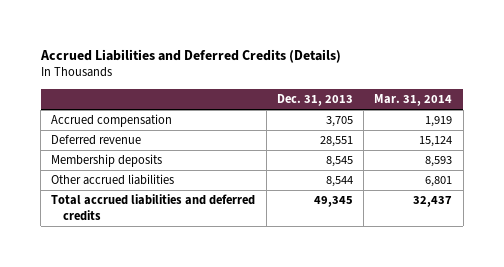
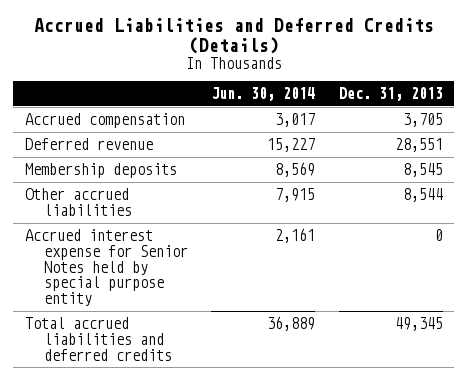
- | Dec. 31, 2013 | Mar. 31, 2014
+ | Jun. 30, 2014 | Dec. 31, 2013
+ Accrued interest expense for Senior Notes held by special purpose entity | 2,161 | 0

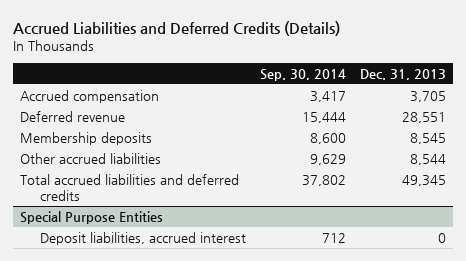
- | Jun. 30, 2014 | Dec. 31, 2013
+ | Sep. 30, 2014 | Dec. 31, 2013
- Accrued interest expense for Senior Notes held by special purpose entity | 2,161 | 0
+ Special Purpose Entities
+ Deposit liabilities, accrued interest | 712 | 0

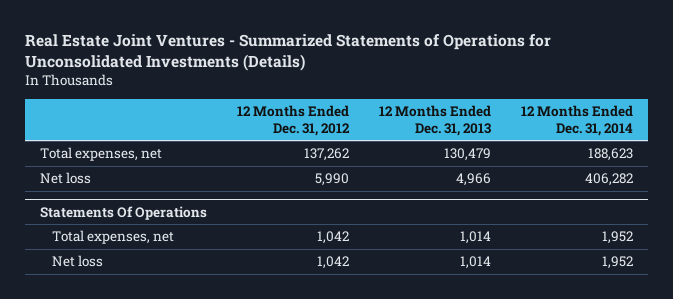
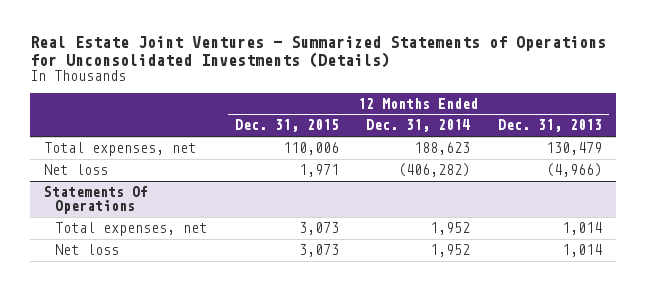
- | 12 Months Ended Dec. 31, 2012 | 12 Months Ended Dec. 31, 2013 | 12 Months Ended Dec. 31, 2014
+ | 12 Months Ended Dec. 31, 2015 | 12 Months Ended Dec. 31, 2014 | 12 Months Ended Dec. 31, 2013
- Net loss | 5,990 | 4,966 | 406,282
+ Net loss | 1,971 | (406,282) | (4,966)

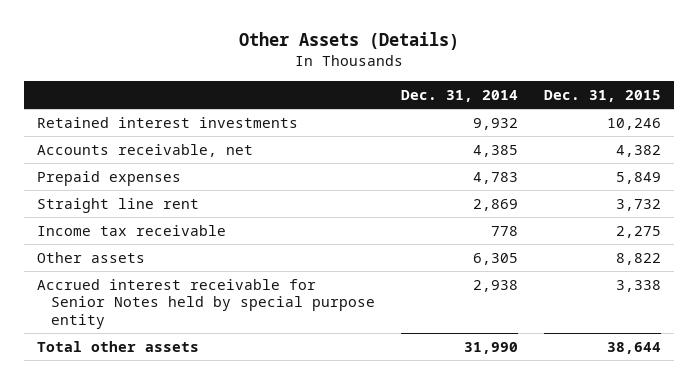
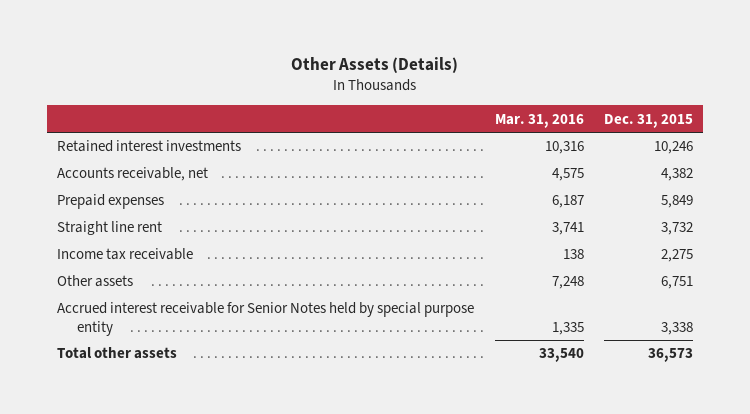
- | Dec. 31, 2014 | Dec. 31, 2015
+ | Mar. 31, 2016 | Dec. 31, 2015
- Other assets | 6,305 | 8,822
+ Other assets | 7,248 | 6,751
- Total other assets | 31,990 | 38,644
+ Total other assets | 33,540 | 36,573

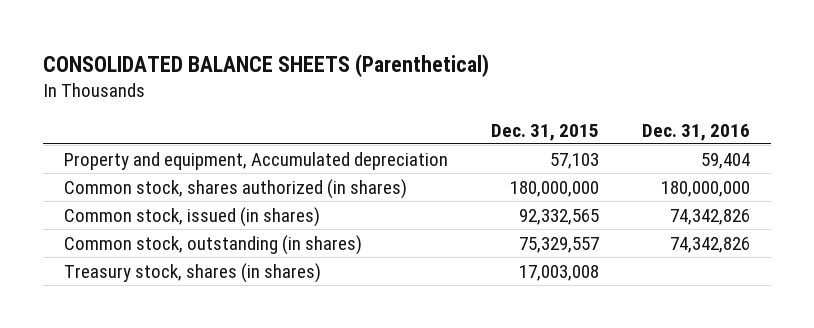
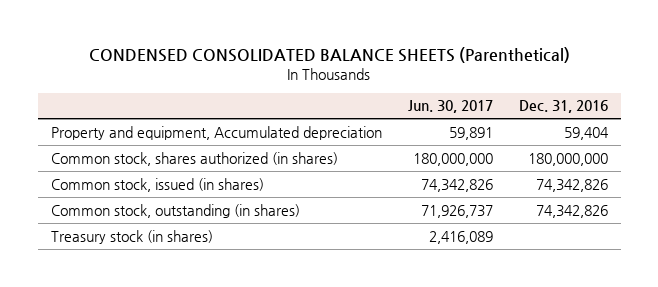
- CONSOLIDATED BALANCE SHEETS (Parenthetical)
+ CONDENSED CONSOLIDATED BALANCE SHEETS (Parenthetical)
- | Dec. 31, 2015 | Dec. 31, 2016
+ | Jun. 30, 2017 | Dec. 31, 2016
- Treasury stock, shares (in shares) | 17,003,008 |
+ Treasury stock (in shares) | 2,416,089 |

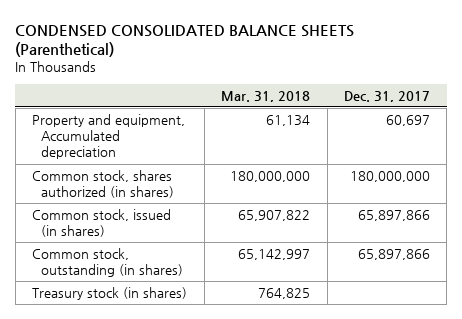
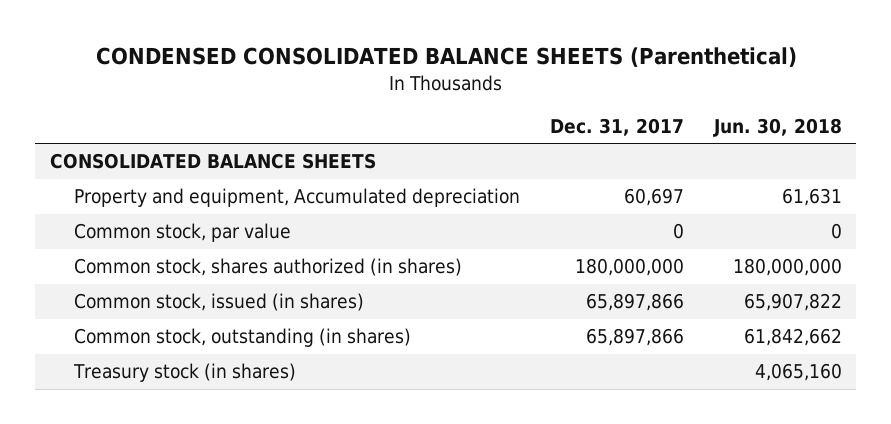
- | Mar. 31, 2018 | Dec. 31, 2017
+ | Dec. 31, 2017 | Jun. 30, 2018
+ CONSOLIDATED BALANCE SHEETS
+ Common stock, par value | 0 | 0

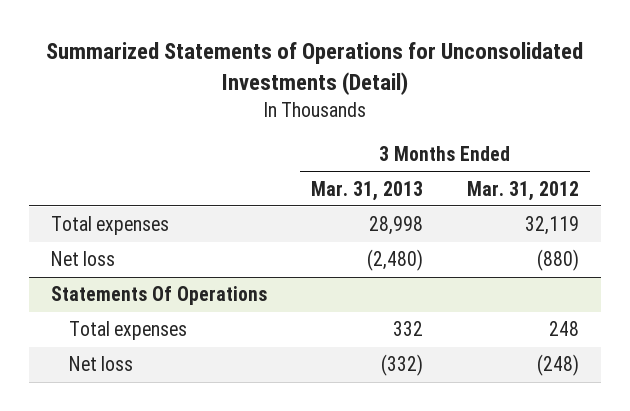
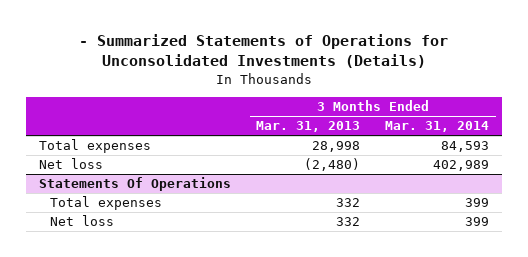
- Summarized Statements of Operations for Unconsolidated Investments (Detail)
+ - Summarized Statements of Operations for Unconsolidated Investments (Details)
- | 3 Months Ended Mar. 31, 2013 | 3 Months Ended Mar. 31, 2012
+ | 3 Months Ended Mar. 31, 2013 | 3 Months Ended Mar. 31, 2014
@ Statements Of Operations
- Net loss | (332) | (248)
+ Net loss | 332 | 399

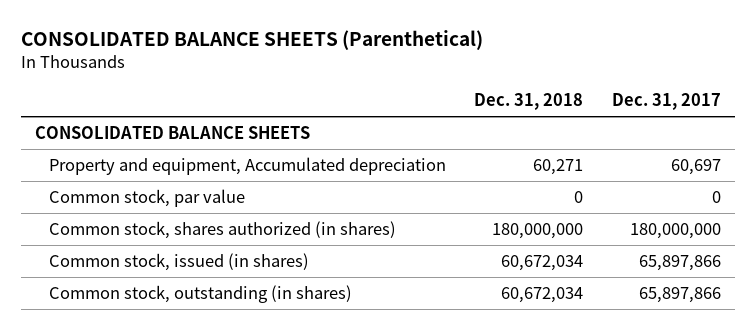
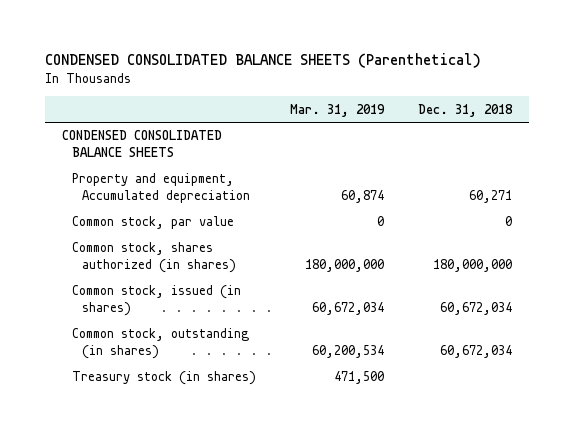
- CONSOLIDATED BALANCE SHEETS (Parenthetical)
+ CONDENSED CONSOLIDATED BALANCE SHEETS (Parenthetical)
- | Dec. 31, 2018 | Dec. 31, 2017
+ | Mar. 31, 2019 | Dec. 31, 2018
- CONSOLIDATED BALANCE SHEETS
+ CONDENSED CONSOLIDATED BALANCE SHEETS
+ Treasury stock (in shares) | 471,500 |

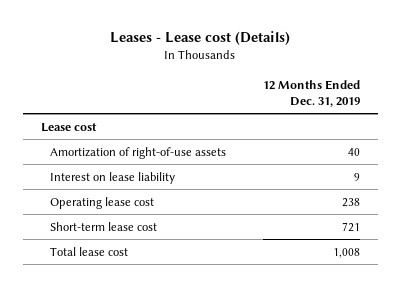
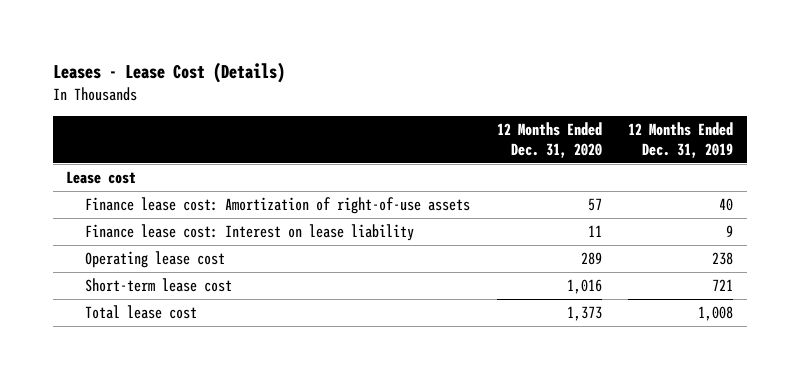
- Leases - Lease cost (Details)
+ Leases - Lease Cost (Details)
- | 12 Months Ended Dec. 31, 2019
+ | 12 Months Ended Dec. 31, 2020 | 12 Months Ended Dec. 31, 2019
- Amortization of right-of-use assets | 40
- Interest on lease liability | 9
+ Finance lease cost: Amortization of right-of-use assets | 57 | 40
+ Finance lease cost: Interest on lease liability | 11 | 9

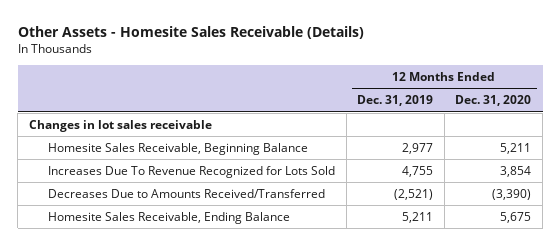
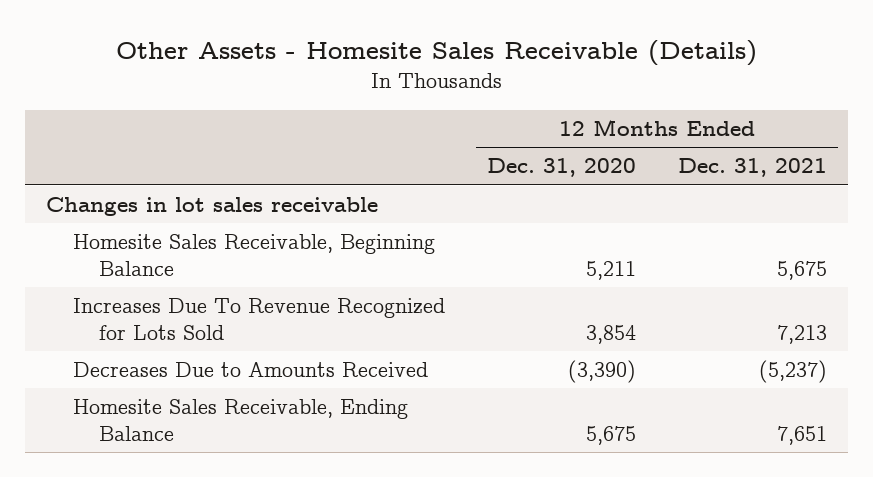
- | 12 Months Ended Dec. 31, 2019 | 12 Months Ended Dec. 31, 2020
+ | 12 Months Ended Dec. 31, 2020 | 12 Months Ended Dec. 31, 2021
- Decreases Due to Amounts Received/Transferred | (2,521) | (3,390)
+ Decreases Due to Amounts Received | (3,390) | (5,237)

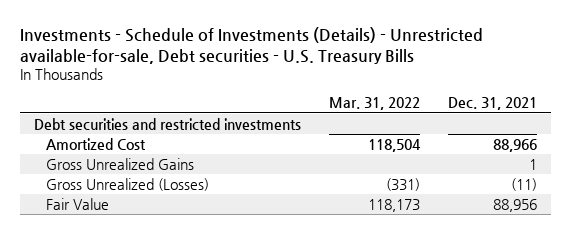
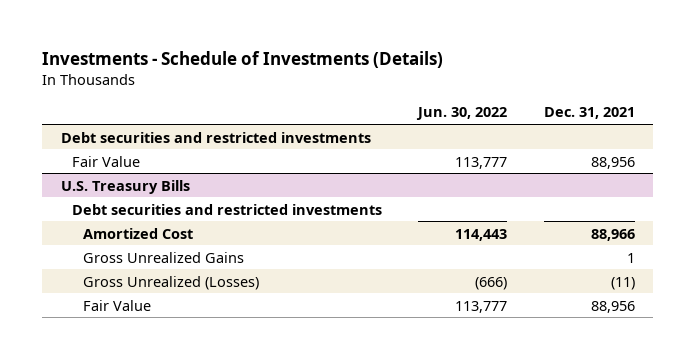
- Investments - Schedule of Investments (Details) - Unrestricted available-for-sale, Debt securities - U.S. Treasury Bills
+ Investments - Schedule of Investments (Details)
- | Mar. 31, 2022 | Dec. 31, 2021
+ | Jun. 30, 2022 | Dec. 31, 2021
+ Fair Value | 113,777 | 88,956
+ U.S. Treasury Bills
+ Debt securities and restricted investments

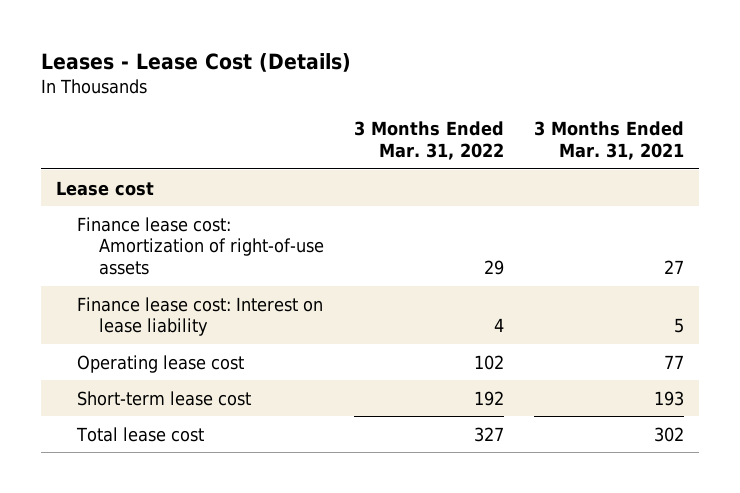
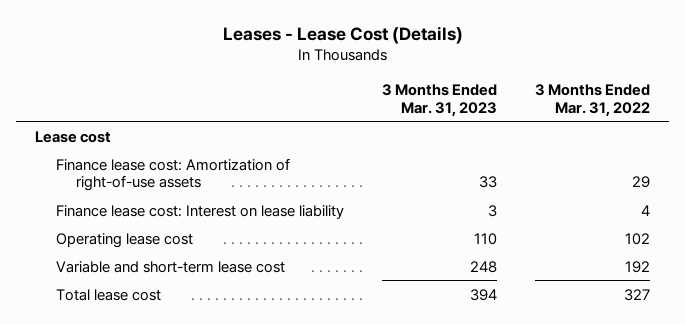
- | 3 Months Ended Mar. 31, 2022 | 3 Months Ended Mar. 31, 2021
+ | 3 Months Ended Mar. 31, 2023 | 3 Months Ended Mar. 31, 2022
- Short-term lease cost | 192 | 193
+ Variable and short-term lease cost | 248 | 192

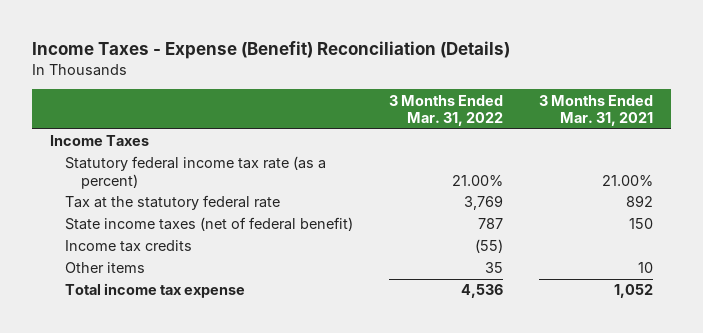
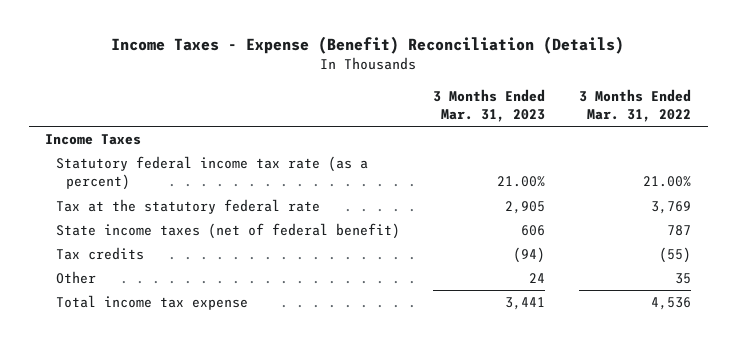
- | 3 Months Ended Mar. 31, 2022 | 3 Months Ended Mar. 31, 2021
+ | 3 Months Ended Mar. 31, 2023 | 3 Months Ended Mar. 31, 2022
- Income tax credits | (55) |
- Other items | 35 | 10
+ Tax credits | (94) | (55)
+ Other | 24 | 35

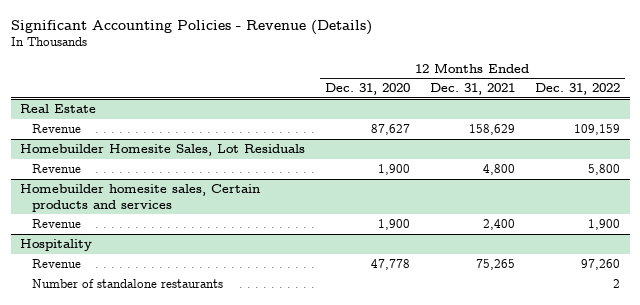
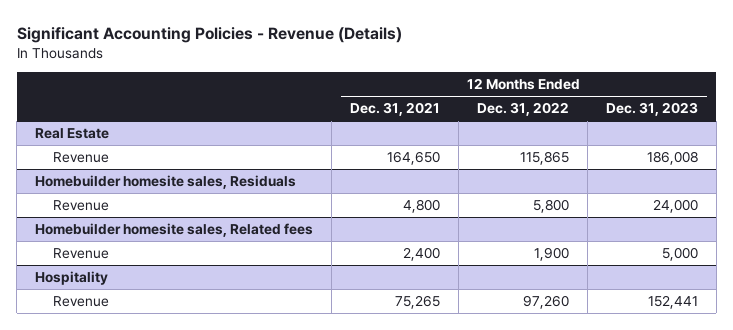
- | 12 Months Ended Dec. 31, 2020 | 12 Months Ended Dec. 31, 2021 | 12 Months Ended Dec. 31, 2022
+ | 12 Months Ended Dec. 31, 2021 | 12 Months Ended Dec. 31, 2022 | 12 Months Ended Dec. 31, 2023
@ Real Estate
- Revenue | 87,627 | 158,629 | 109,159
- Homebuilder Homesite Sales, Lot Residuals
@ Real Estate
+ Revenue | 164,650 | 115,865 | 186,008
+ Homebuilder homesite sales, Residuals
- Homebuilder homesite sales, Certain products and services
+ Homebuilder homesite sales, Related fees
@ Hospitality
- Number of standalone restaurants | | | 2

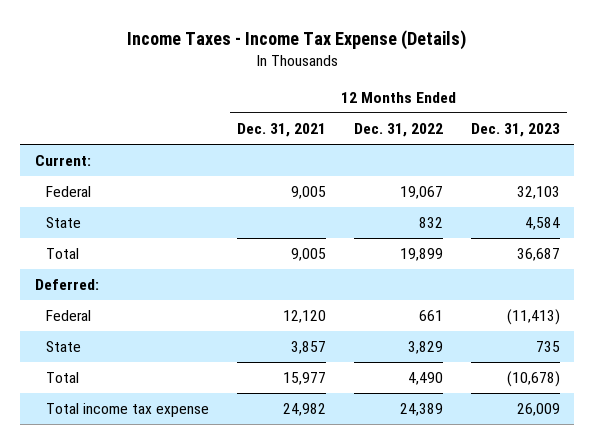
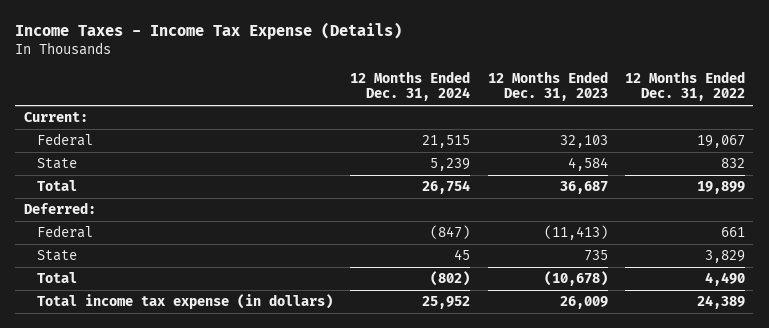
- | 12 Months Ended Dec. 31, 2021 | 12 Months Ended Dec. 31, 2022 | 12 Months Ended Dec. 31, 2023
+ | 12 Months Ended Dec. 31, 2024 | 12 Months Ended Dec. 31, 2023 | 12 Months Ended Dec. 31, 2022
- Total income tax expense | 24,982 | 24,389 | 26,009
+ Total income tax expense (in dollars) | 25,952 | 26,009 | 24,389

